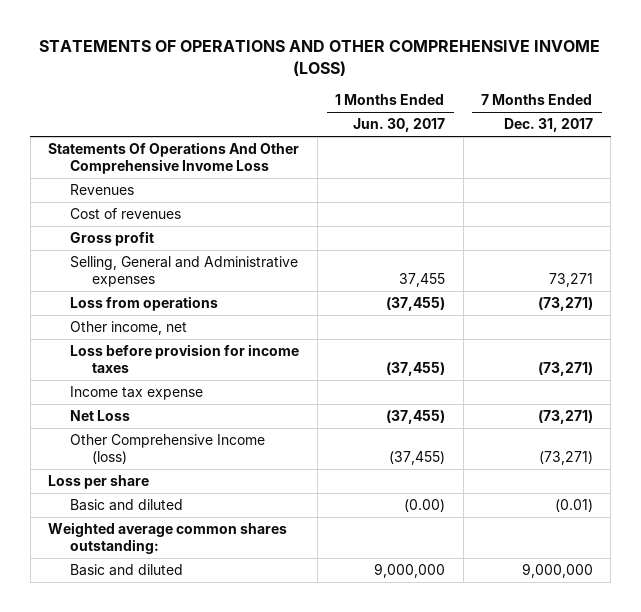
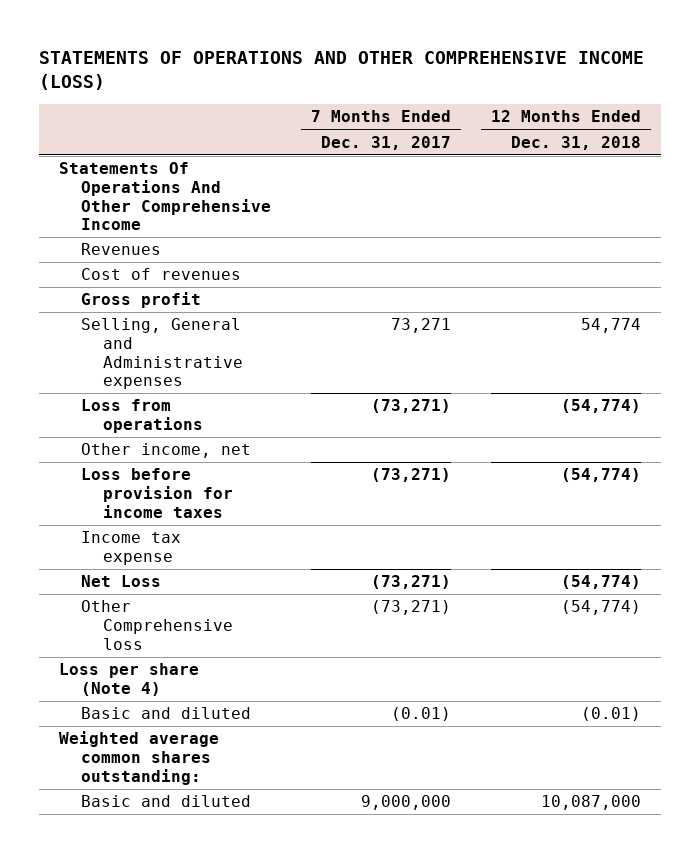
- STATEMENTS OF OPERATIONS AND OTHER COMPREHENSIVE INVOME (LOSS)
+ STATEMENTS OF OPERATIONS AND OTHER COMPREHENSIVE INCOME (LOSS)
- | 1 Months Ended Jun. 30, 2017 | 7 Months Ended Dec. 31, 2017
+ | 7 Months Ended Dec. 31, 2017 | 12 Months Ended Dec. 31, 2018
- Statements Of Operations And Other Comprehensive Invome Loss
+ Statements Of Operations And Other Comprehensive Income
- Other Comprehensive Income (loss) | (37,455) | (73,271)
- Loss per share
+ Other Comprehensive loss | (73,271) | (54,774)
+ Loss per share (Note 4)

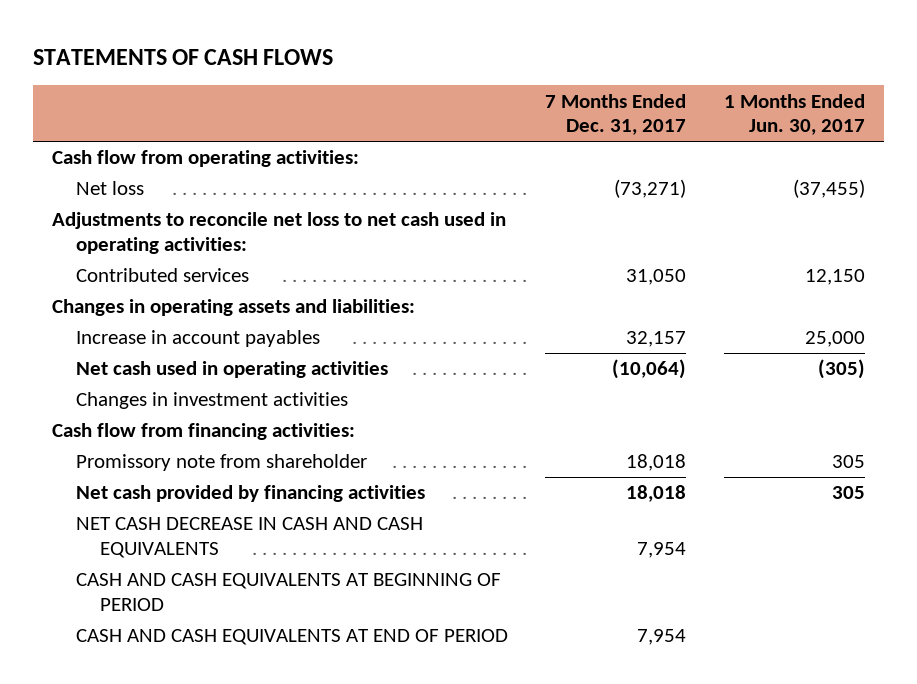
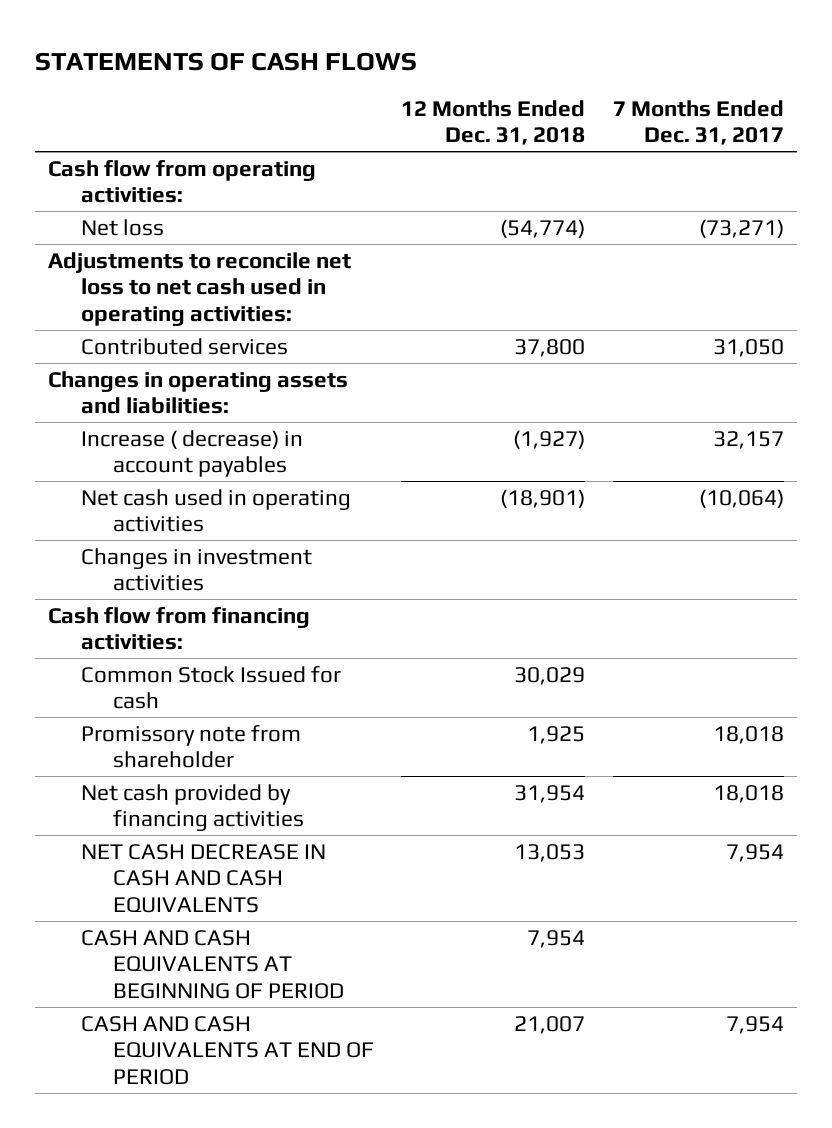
- | 7 Months Ended Dec. 31, 2017 | 1 Months Ended Jun. 30, 2017
+ | 12 Months Ended Dec. 31, 2018 | 7 Months Ended Dec. 31, 2017
- Increase in account payables | 32,157 | 25,000
+ Increase ( decrease) in account payables | (1,927) | 32,157
+ Common Stock Issued for cash | 30,029 |

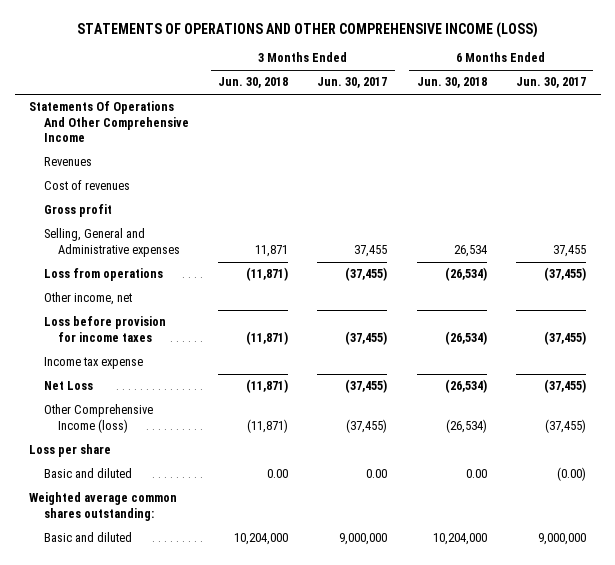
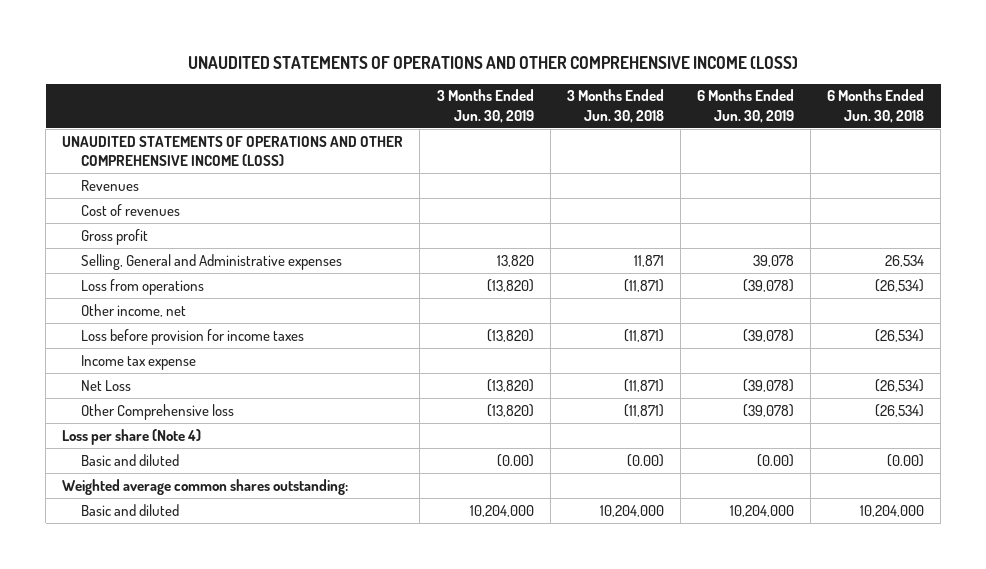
- STATEMENTS OF OPERATIONS AND OTHER COMPREHENSIVE INCOME (LOSS)
+ UNAUDITED STATEMENTS OF OPERATIONS AND OTHER COMPREHENSIVE INCOME (LOSS)
- | 3 Months Ended Jun. 30, 2018 | 3 Months Ended Jun. 30, 2017 | 6 Months Ended Jun. 30, 2018 | 6 Months Ended Jun. 30, 2017
+ | 3 Months Ended Jun. 30, 2019 | 3 Months Ended Jun. 30, 2018 | 6 Months Ended Jun. 30, 2019 | 6 Months Ended Jun. 30, 2018
- Statements Of Operations And Other Comprehensive Income
+ UNAUDITED STATEMENTS OF OPERATIONS AND OTHER COMPREHENSIVE INCOME (LOSS)
- Other Comprehensive Income (loss) | (11,871) | (37,455) | (26,534) | (37,455)
- Loss per share
- Basic and diluted | 0.00 | 0.00 | 0.00 | (0.00)
+ Other Comprehensive loss | (13,820) | (11,871) | (39,078) | (26,534)
+ Loss per share (Note 4)
+ Basic and diluted | (0.00) | (0.00) | (0.00) | (0.00)

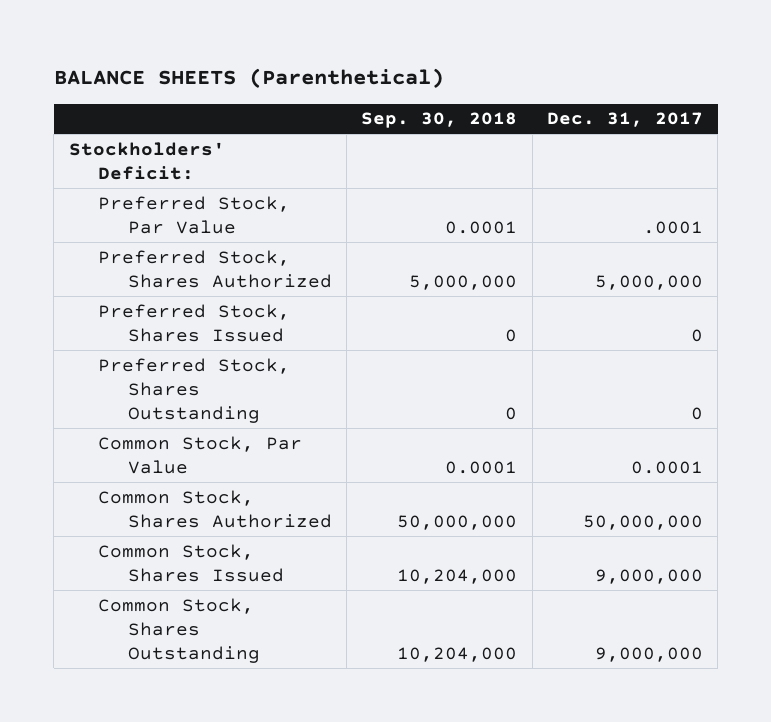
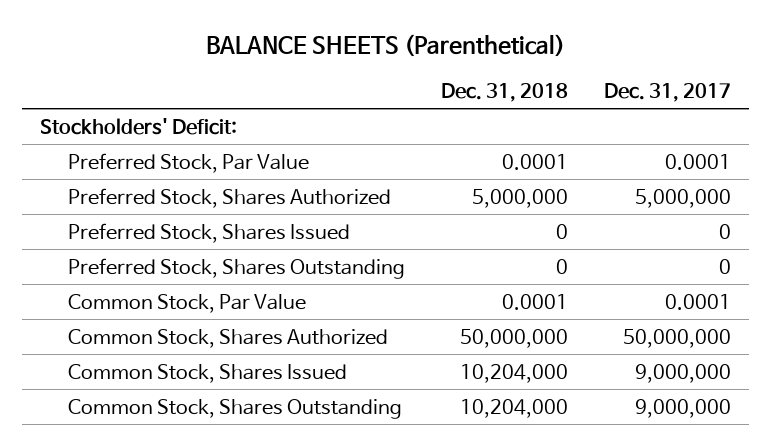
- | Sep. 30, 2018 | Dec. 31, 2017
+ | Dec. 31, 2018 | Dec. 31, 2017
- Preferred Stock, Par Value | 0.0001 | .0001
+ Preferred Stock, Par Value | 0.0001 | 0.0001

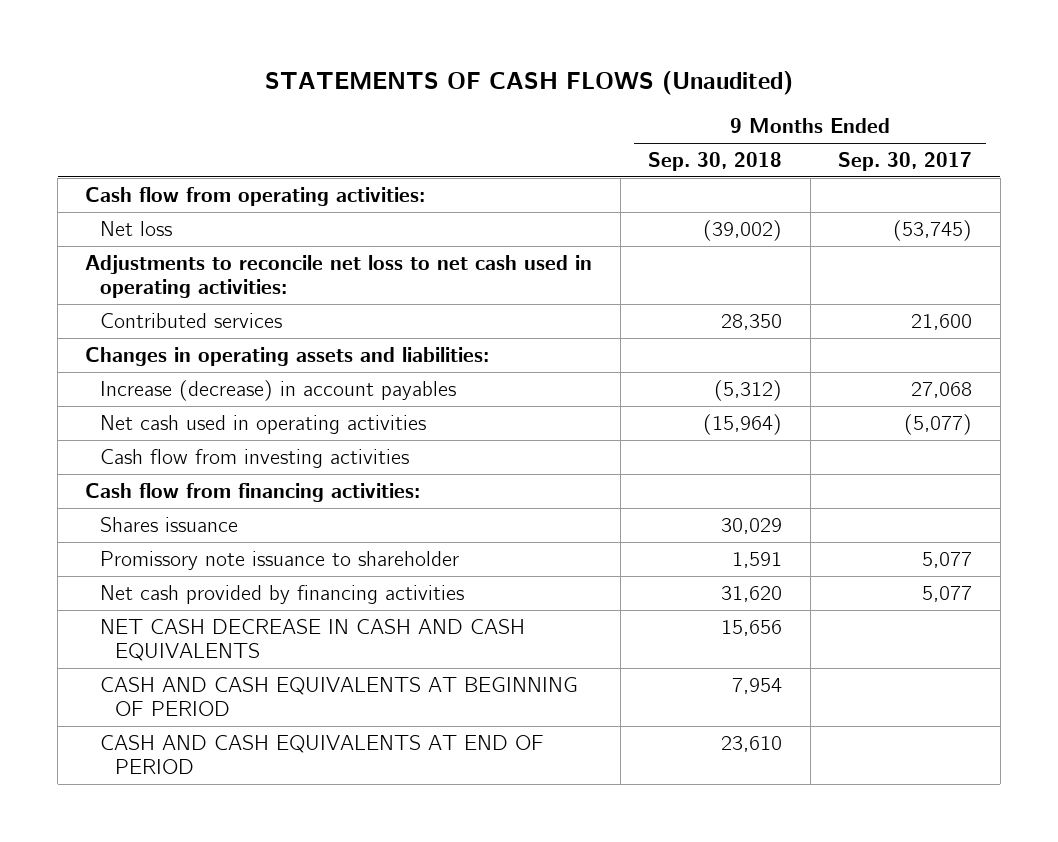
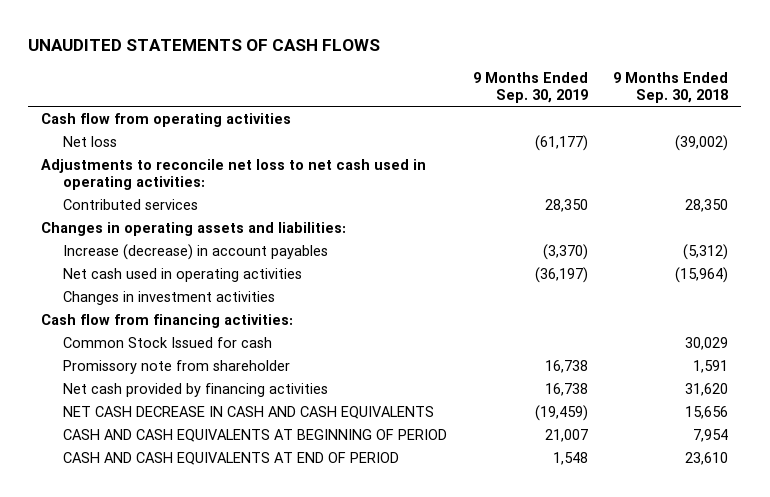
- STATEMENTS OF CASH FLOWS (Unaudited)
+ UNAUDITED STATEMENTS OF CASH FLOWS
- | 9 Months Ended Sep. 30, 2018 | 9 Months Ended Sep. 30, 2017
+ | 9 Months Ended Sep. 30, 2019 | 9 Months Ended Sep. 30, 2018
- Cash flow from operating activities:
+ Cash flow from operating activities
- Cash flow from investing activities
+ Changes in investment activities
- Shares issuance | 30,029 |
- Promissory note issuance to shareholder | 1,591 | 5,077
+ Common Stock Issued for cash | | 30,029
+ Promissory note from shareholder | 16,738 | 1,591

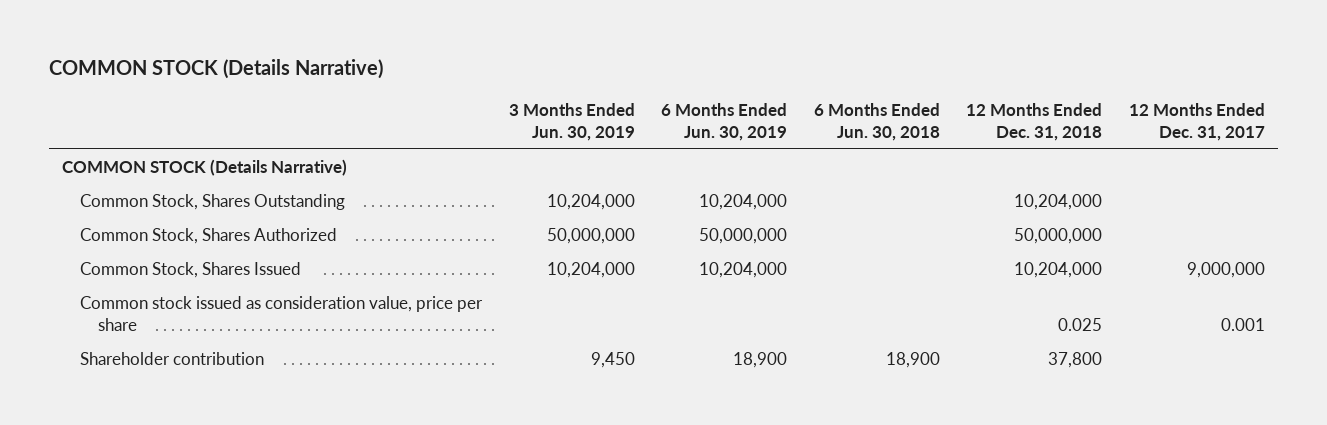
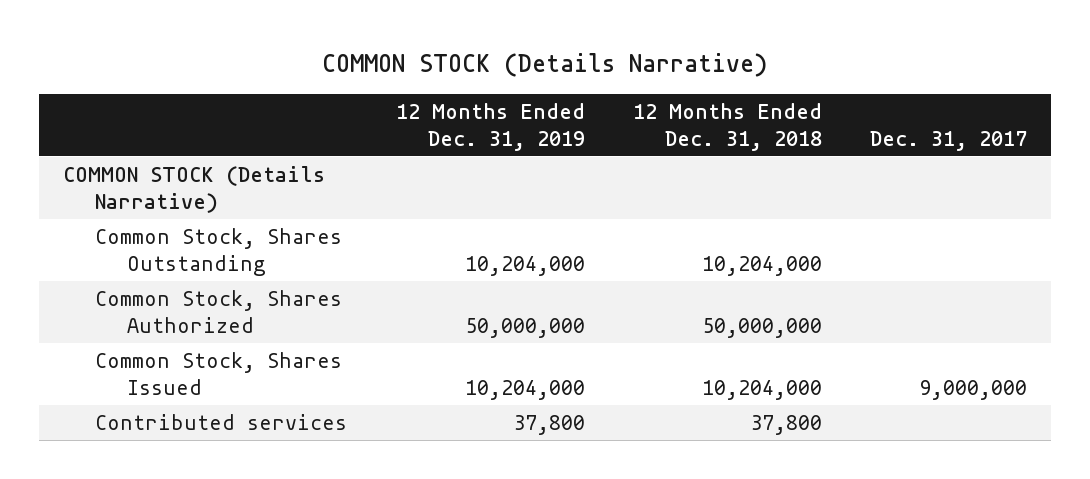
- | 3 Months Ended Jun. 30, 2019 | 6 Months Ended Jun. 30, 2019 | 6 Months Ended Jun. 30, 2018 | 12 Months Ended Dec. 31, 2018 | 12 Months Ended Dec. 31, 2017
+ | 12 Months Ended Dec. 31, 2019 | 12 Months Ended Dec. 31, 2018 | Dec. 31, 2017
- Common stock issued as consideration value, price per share | | | | 0.025 | 0.001
- Shareholder contribution | 9,450 | 18,900 | 18,900 | 37,800 |
+ Contributed services | 37,800 | 37,800 |

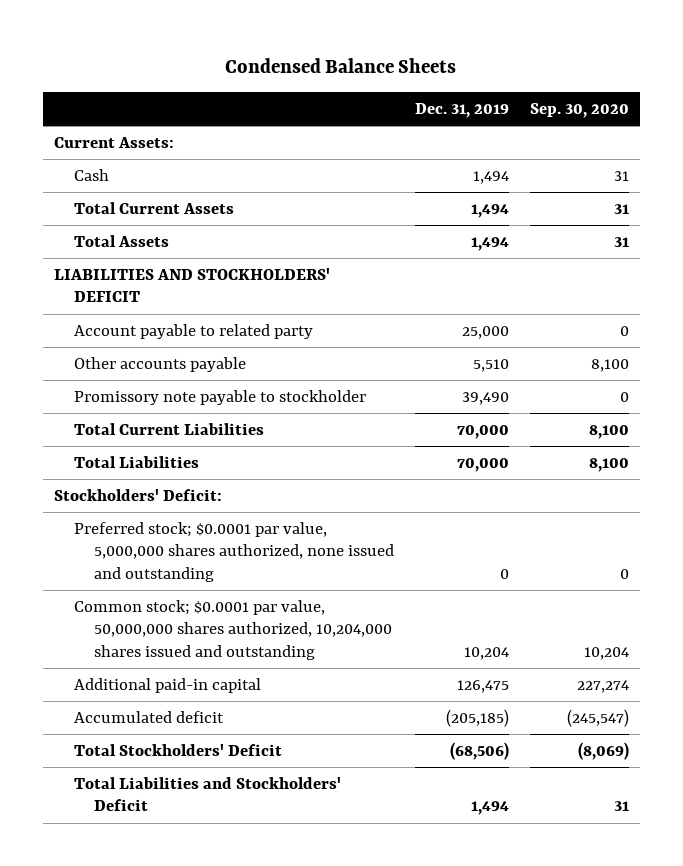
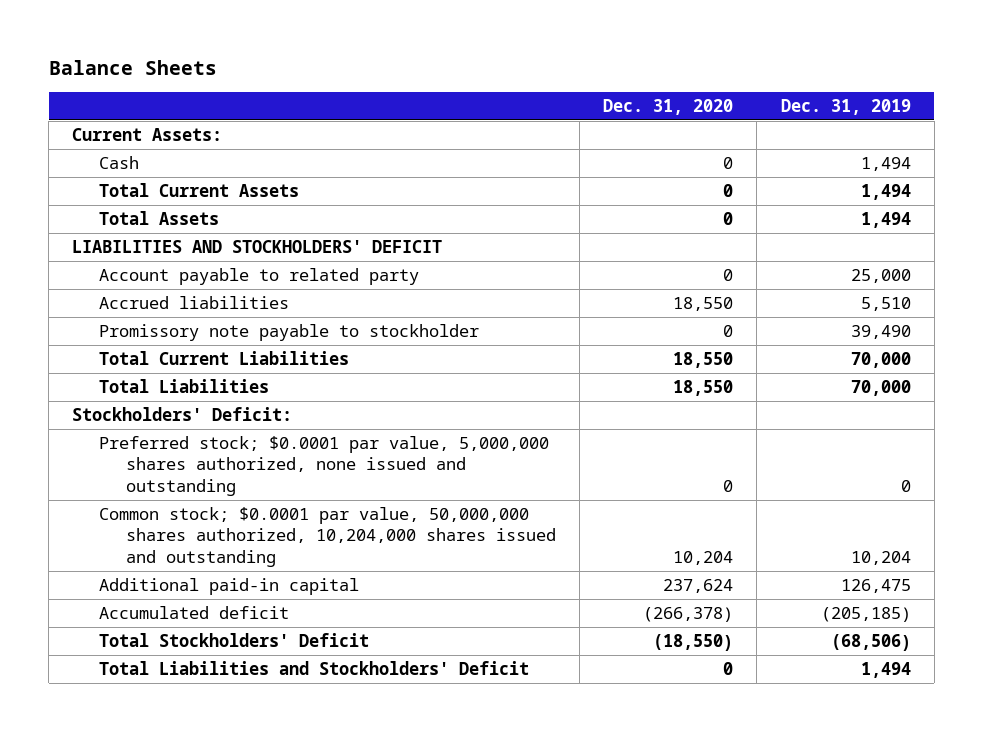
- Condensed Balance Sheets
+ Balance Sheets
- | Dec. 31, 2019 | Sep. 30, 2020
+ | Dec. 31, 2020 | Dec. 31, 2019
- Other accounts payable | 5,510 | 8,100
+ Accrued liabilities | 18,550 | 5,510

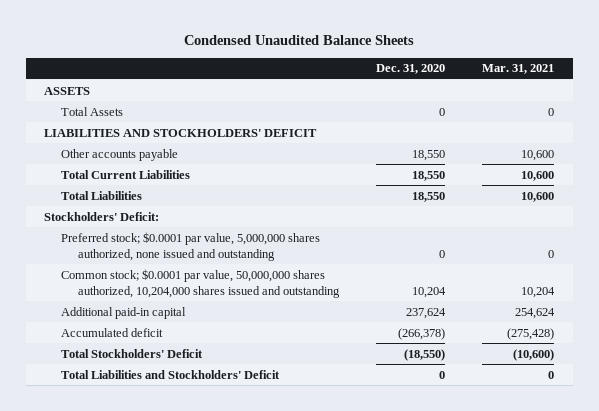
- Balance Sheets
+ Condensed Unaudited Balance Sheets
- | Dec. 31, 2020 | Dec. 31, 2019
+ | Dec. 31, 2020 | Mar. 31, 2021
- Current Assets:
- Cash | 0 | 1,494
- Total Current Assets | 0 | 1,494
+ ASSETS
- Account payable to related party | 0 | 25,000
- Accrued liabilities | 18,550 | 5,510
- Promissory note payable to stockholder | 0 | 39,490
+ Other accounts payable | 18,550 | 10,600

